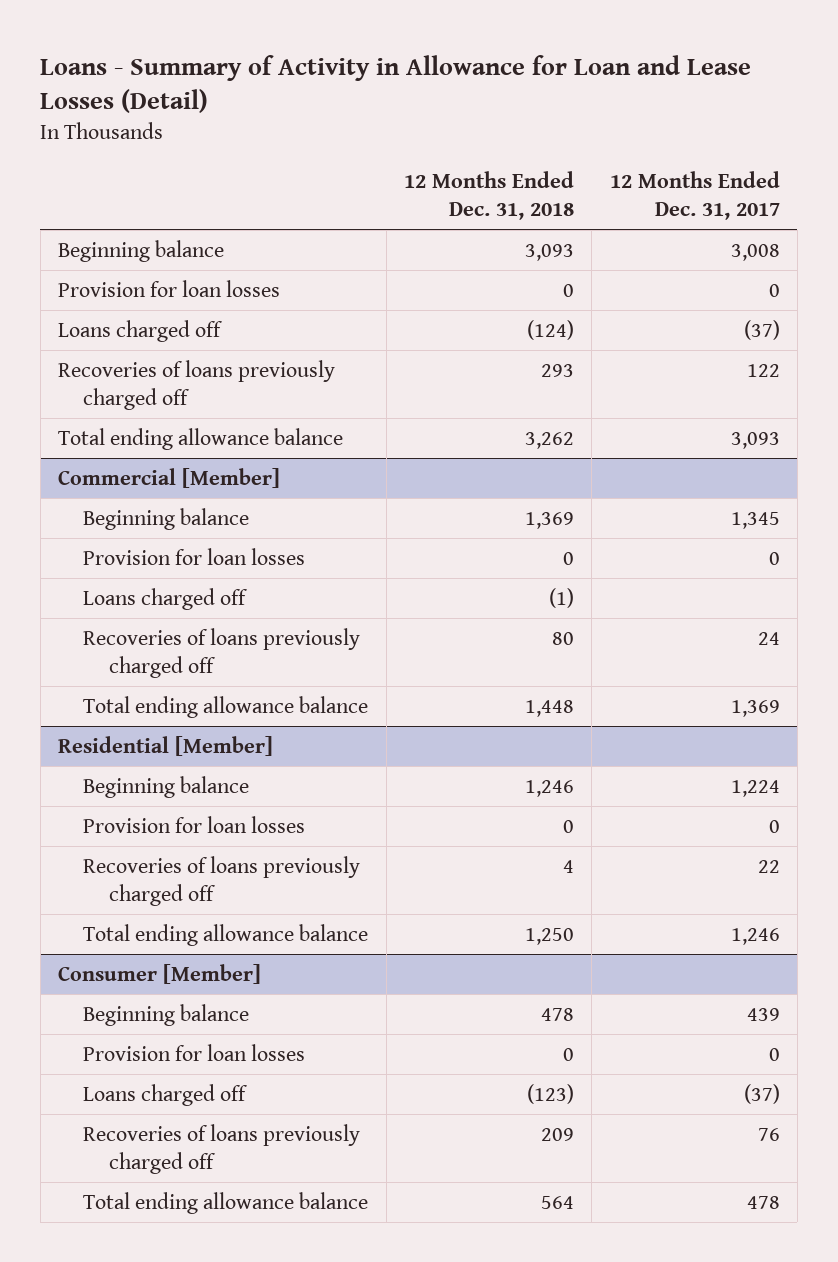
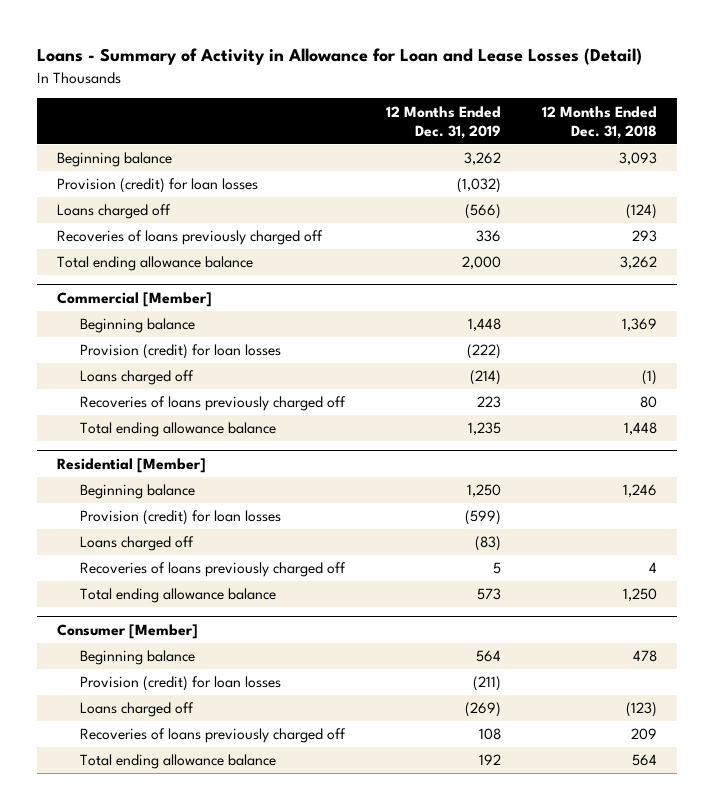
- | 12 Months Ended Dec. 31, 2018 | 12 Months Ended Dec. 31, 2017
+ | 12 Months Ended Dec. 31, 2019 | 12 Months Ended Dec. 31, 2018
- Provision for loan losses | 0 | 0
+ Provision (credit) for loan losses | (1,032) |
@ Commercial [Member]
- Provision for loan losses | 0 | 0
+ Provision (credit) for loan losses | (222) |
@ Residential [Member]
- Provision for loan losses | 0 | 0
+ Provision (credit) for loan losses | (599) |
+ Loans charged off | (83) |
@ Consumer [Member]
- Provision for loan losses | 0 | 0
+ Provision (credit) for loan losses | (211) |

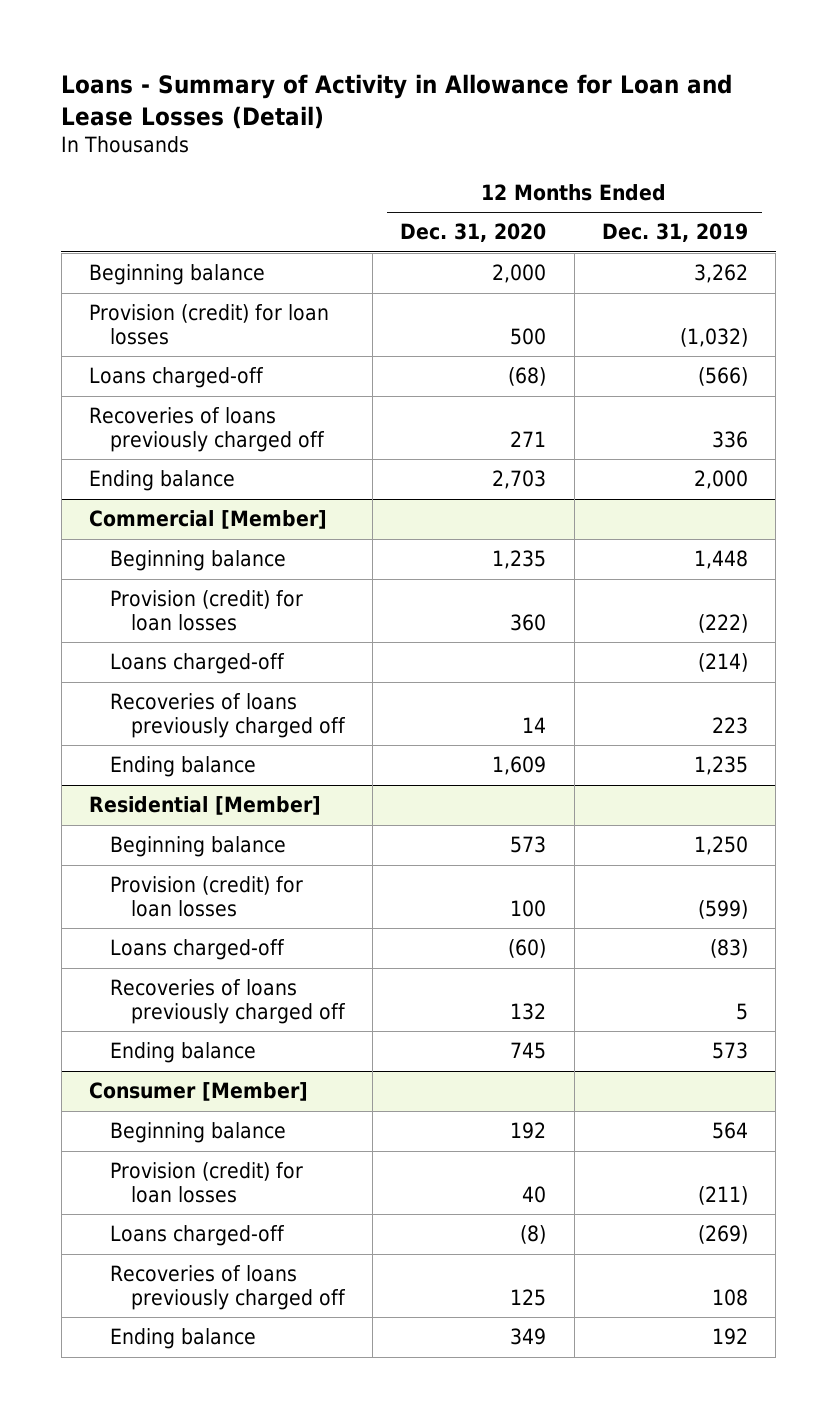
- | 12 Months Ended Dec. 31, 2019 | 12 Months Ended Dec. 31, 2018
+ | 12 Months Ended Dec. 31, 2020 | 12 Months Ended Dec. 31, 2019
- Loans charged off | (566) | (124)
+ Loans charged-off | (68) | (566)
- Total ending allowance balance | 2,000 | 3,262
+ Ending balance | 2,703 | 2,000
@ Commercial [Member]
- Loans charged off | (214) | (1)
+ Loans charged-off | | (214)
- Total ending allowance balance | 1,235 | 1,448
+ Ending balance | 1,609 | 1,235
@ Residential [Member]
- Loans charged off | (83) |
+ Loans charged-off | (60) | (83)
- Total ending allowance balance | 573 | 1,250
+ Ending balance | 745 | 573
@ Consumer [Member]
- Loans charged off | (269) | (123)
+ Loans charged-off | (8) | (269)
- Total ending allowance balance | 192 | 564
+ Ending balance | 349 | 192

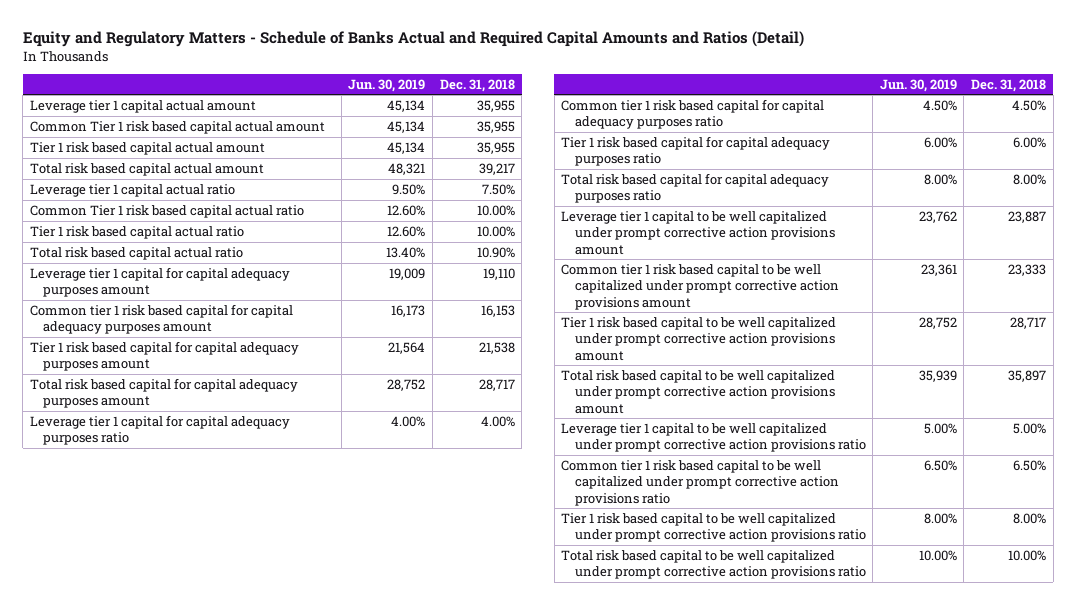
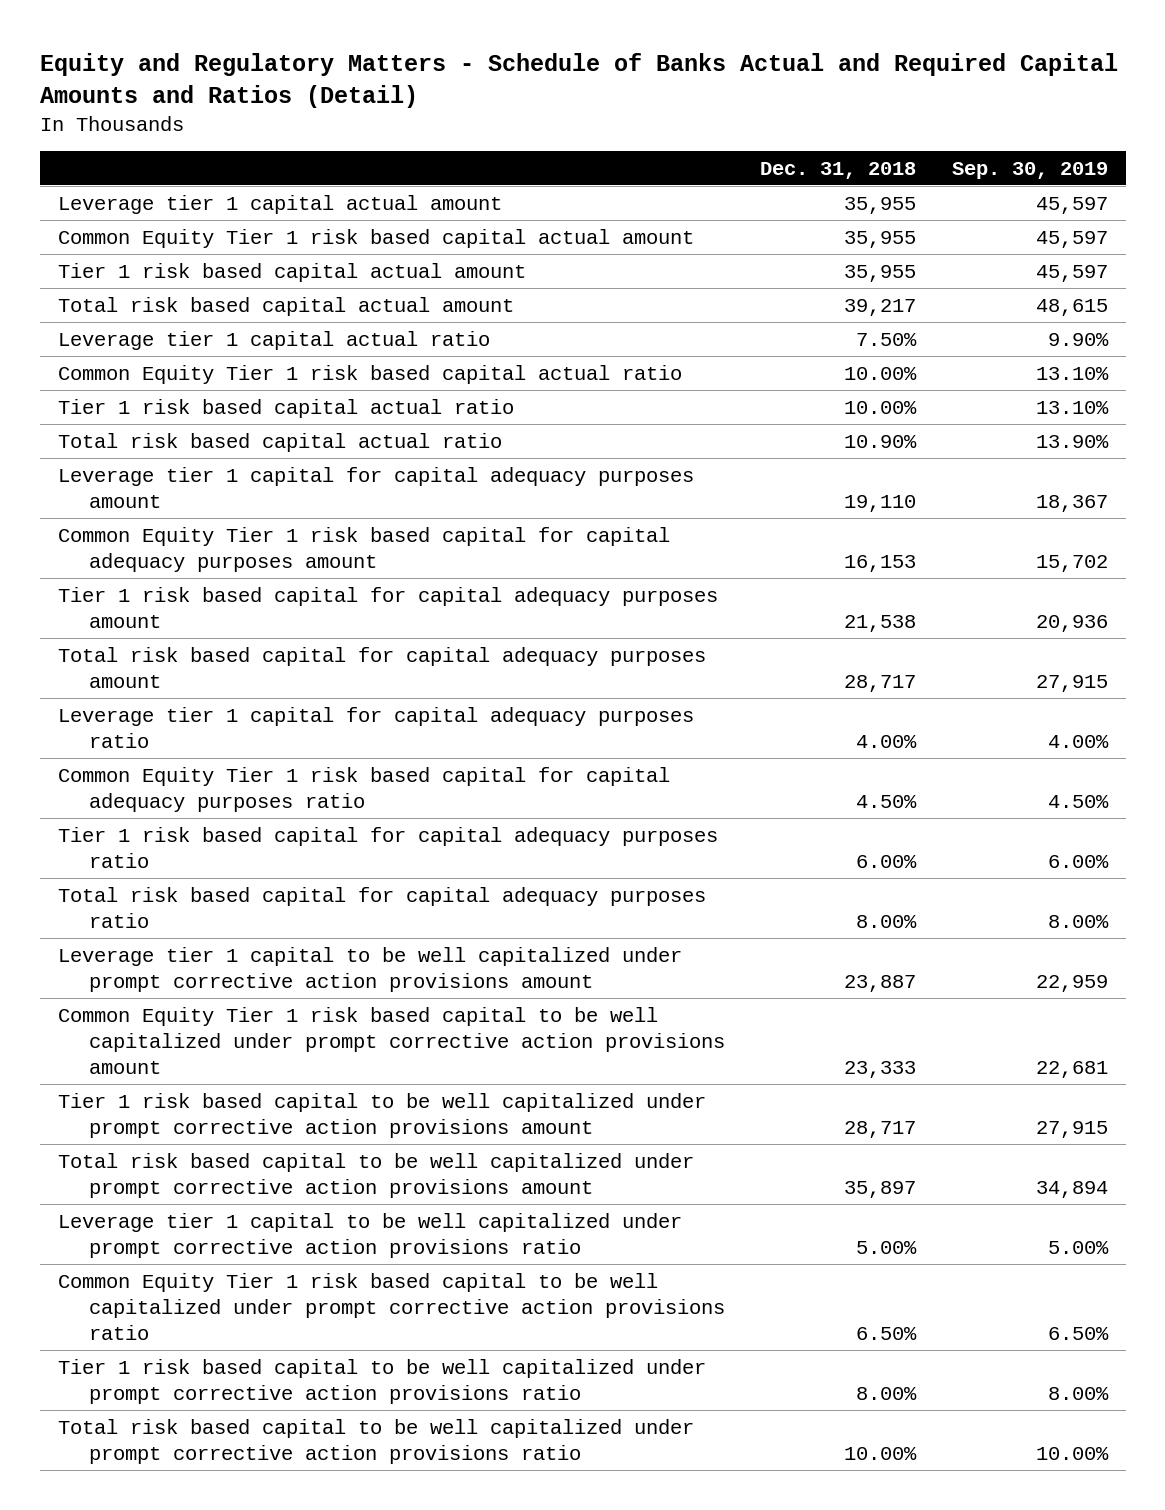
- | Jun. 30, 2019 | Dec. 31, 2018
+ | Dec. 31, 2018 | Sep. 30, 2019
- Common Tier 1 risk based capital actual amount | 45,134 | 35,955
+ Common Equity Tier 1 risk based capital actual amount | 35,955 | 45,597
- Common Tier 1 risk based capital actual ratio | 12.60% | 10.00%
+ Common Equity Tier 1 risk based capital actual ratio | 10.00% | 13.10%
- Common tier 1 risk based capital for capital adequacy purposes amount | 16,173 | 16,153
+ Common Equity Tier 1 risk based capital for capital adequacy purposes amount | 16,153 | 15,702
- Common tier 1 risk based capital for capital adequacy purposes ratio | 4.50% | 4.50%
+ Common Equity Tier 1 risk based capital for capital adequacy purposes ratio | 4.50% | 4.50%
- Common tier 1 risk based capital to be well capitalized under prompt corrective action provisions amount | 23,361 | 23,333
+ Common Equity Tier 1 risk based capital to be well capitalized under prompt corrective action provisions amount | 23,333 | 22,681
- Common tier 1 risk based capital to be well capitalized under prompt corrective action provisions ratio | 6.50% | 6.50%
+ Common Equity Tier 1 risk based capital to be well capitalized under prompt corrective action provisions ratio | 6.50% | 6.50%

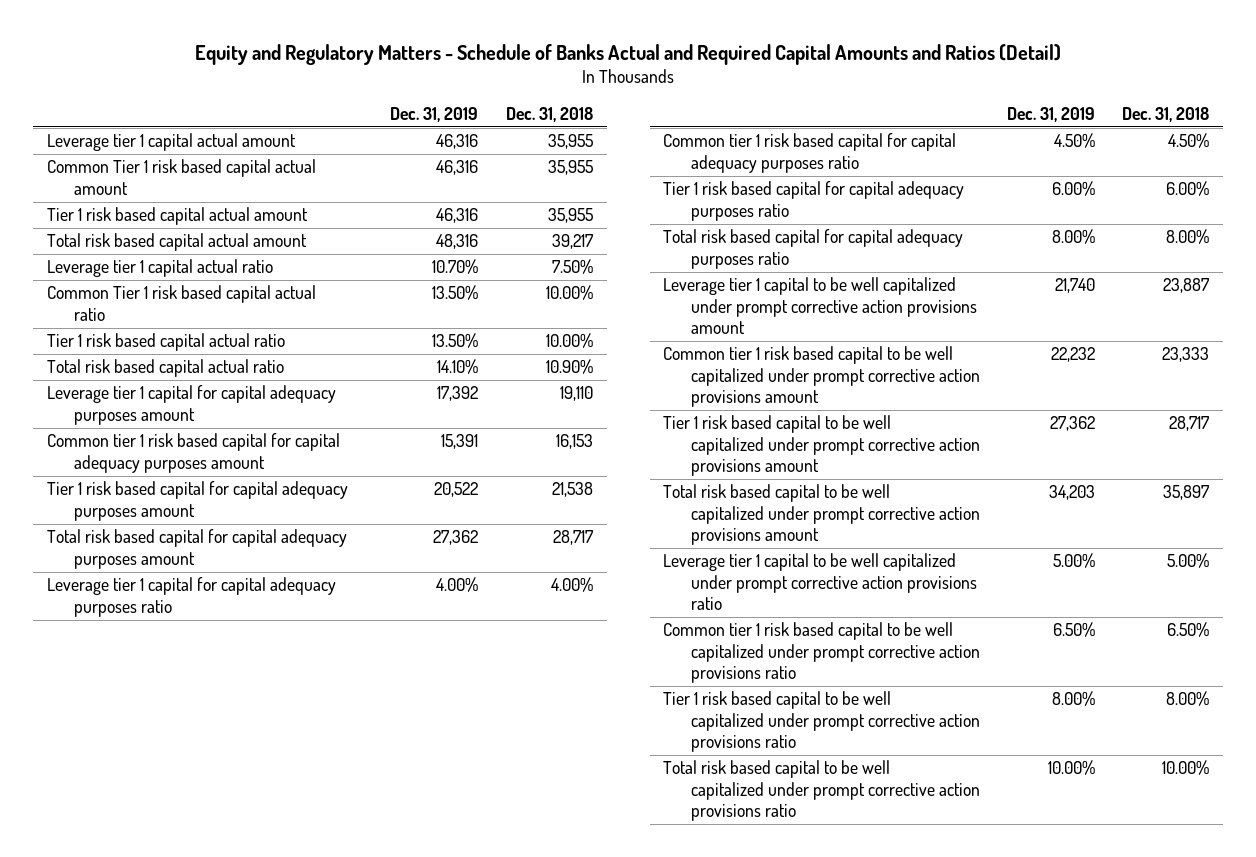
- | Dec. 31, 2018 | Sep. 30, 2019
+ | Dec. 31, 2019 | Dec. 31, 2018
- Common Equity Tier 1 risk based capital actual amount | 35,955 | 45,597
+ Common Tier 1 risk based capital actual amount | 46,316 | 35,955
- Common Equity Tier 1 risk based capital actual ratio | 10.00% | 13.10%
+ Common Tier 1 risk based capital actual ratio | 13.50% | 10.00%
- Common Equity Tier 1 risk based capital for capital adequacy purposes amount | 16,153 | 15,702
+ Common tier 1 risk based capital for capital adequacy purposes amount | 15,391 | 16,153
- Common Equity Tier 1 risk based capital for capital adequacy purposes ratio | 4.50% | 4.50%
+ Common tier 1 risk based capital for capital adequacy purposes ratio | 4.50% | 4.50%
- Common Equity Tier 1 risk based capital to be well capitalized under prompt corrective action provisions amount | 23,333 | 22,681
+ Common tier 1 risk based capital to be well capitalized under prompt corrective action provisions amount | 22,232 | 23,333
- Common Equity Tier 1 risk based capital to be well capitalized under prompt corrective action provisions ratio | 6.50% | 6.50%
+ Common tier 1 risk based capital to be well capitalized under prompt corrective action provisions ratio | 6.50% | 6.50%

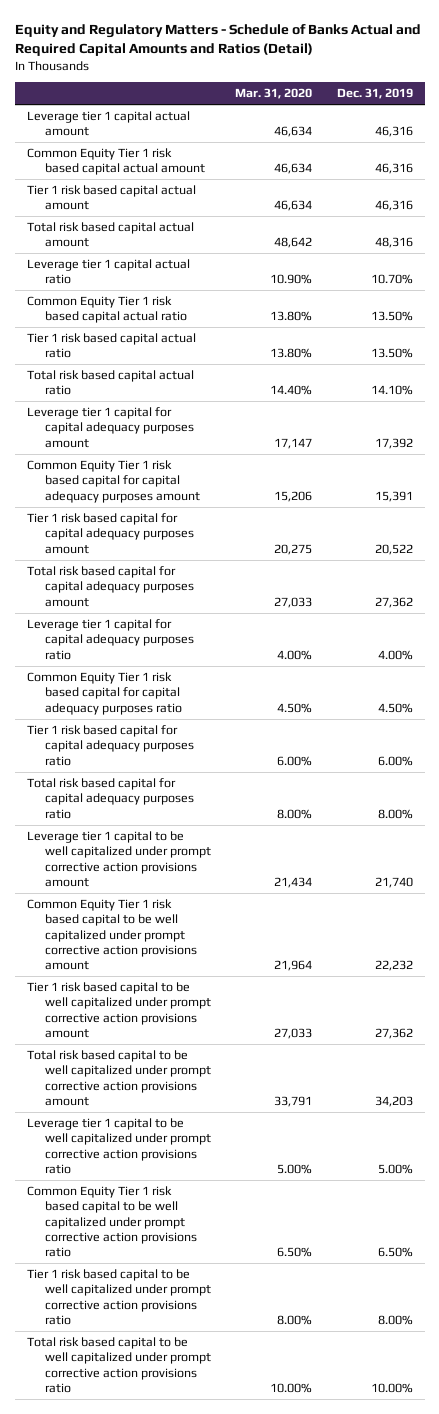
- | Dec. 31, 2019 | Dec. 31, 2018
+ | Mar. 31, 2020 | Dec. 31, 2019
- Common Tier 1 risk based capital actual amount | 46,316 | 35,955
+ Common Equity Tier 1 risk based capital actual amount | 46,634 | 46,316
- Common Tier 1 risk based capital actual ratio | 13.50% | 10.00%
+ Common Equity Tier 1 risk based capital actual ratio | 13.80% | 13.50%
- Common tier 1 risk based capital for capital adequacy purposes amount | 15,391 | 16,153
+ Common Equity Tier 1 risk based capital for capital adequacy purposes amount | 15,206 | 15,391
- Common tier 1 risk based capital for capital adequacy purposes ratio | 4.50% | 4.50%
+ Common Equity Tier 1 risk based capital for capital adequacy purposes ratio | 4.50% | 4.50%
- Common tier 1 risk based capital to be well capitalized under prompt corrective action provisions amount | 22,232 | 23,333
+ Common Equity Tier 1 risk based capital to be well capitalized under prompt corrective action provisions amount | 21,964 | 22,232
- Common tier 1 risk based capital to be well capitalized under prompt corrective action provisions ratio | 6.50% | 6.50%
+ Common Equity Tier 1 risk based capital to be well capitalized under prompt corrective action provisions ratio | 6.50% | 6.50%

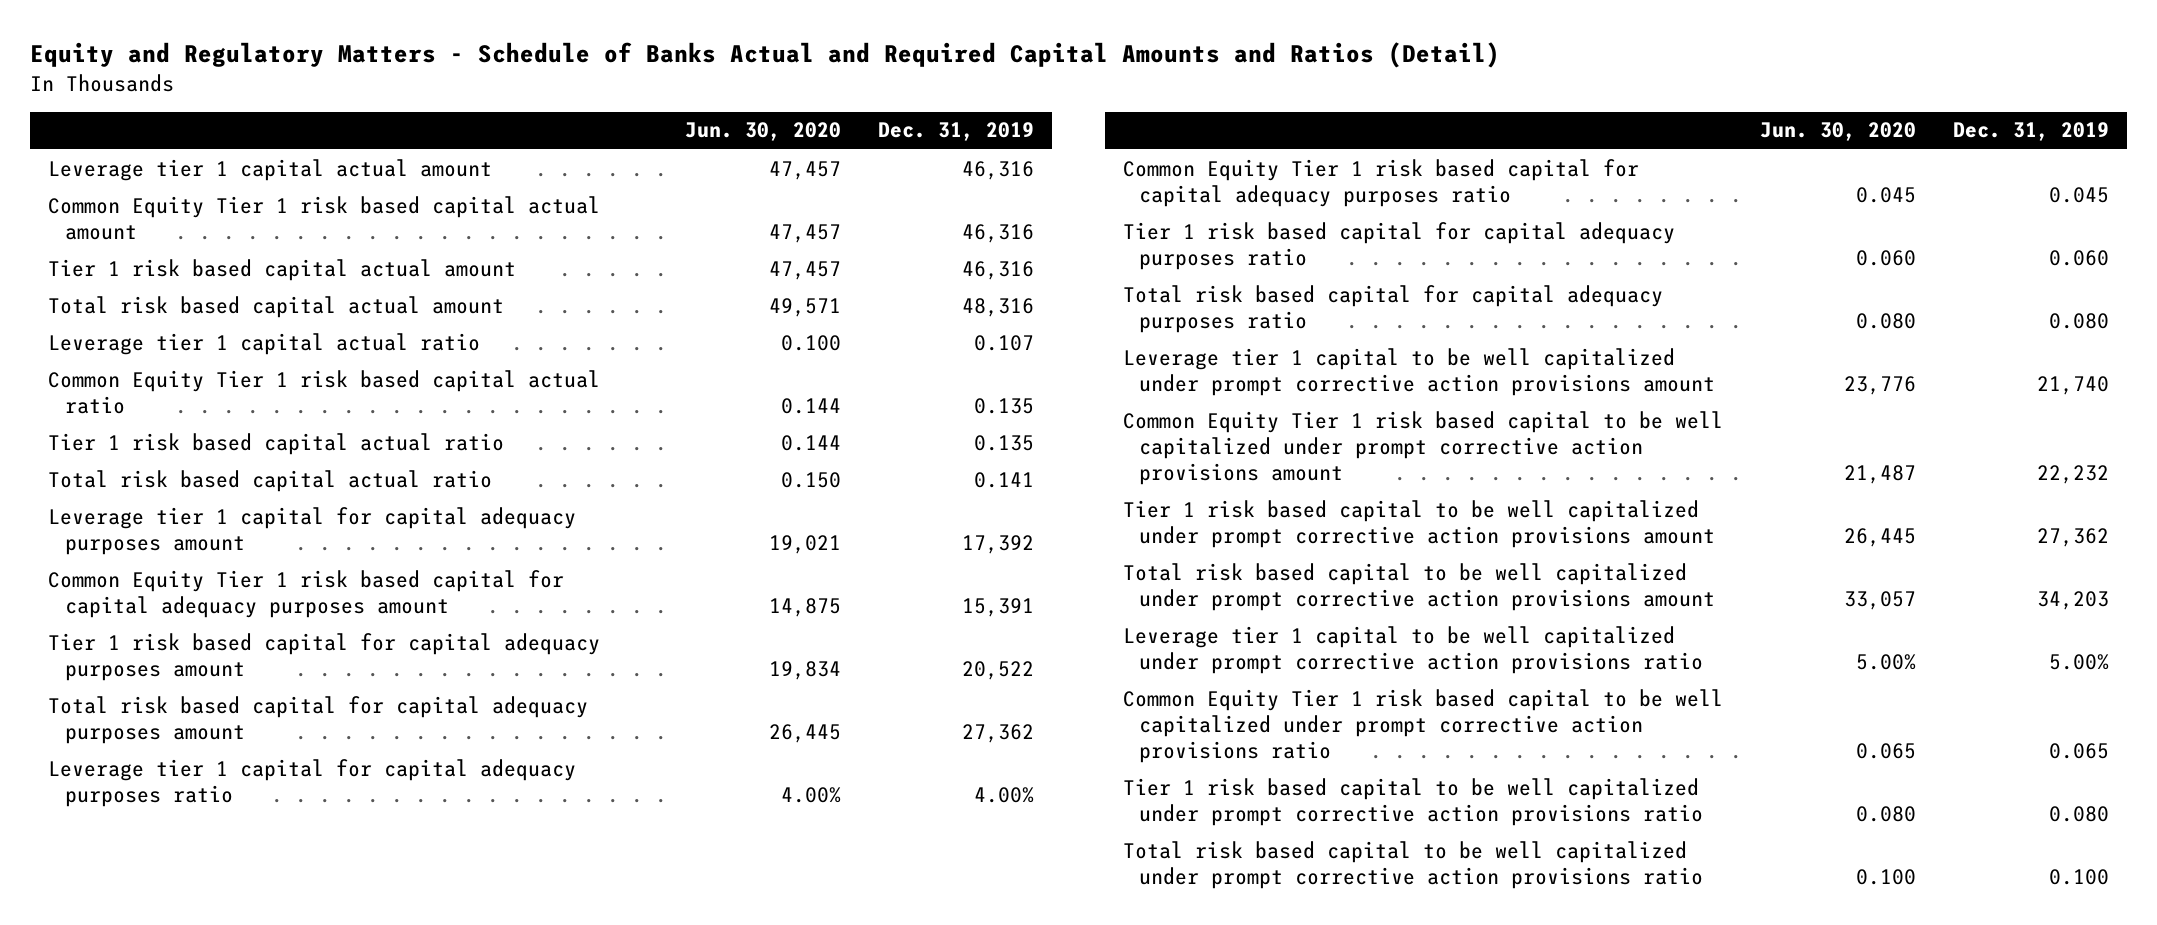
- | Mar. 31, 2020 | Dec. 31, 2019
+ | Jun. 30, 2020 | Dec. 31, 2019
- Leverage tier 1 capital actual ratio | 10.90% | 10.70%
- Common Equity Tier 1 risk based capital actual ratio | 13.80% | 13.50%
- Tier 1 risk based capital actual ratio | 13.80% | 13.50%
- Total risk based capital actual ratio | 14.40% | 14.10%
+ Leverage tier 1 capital actual ratio | 0.100 | 0.107
+ Common Equity Tier 1 risk based capital actual ratio | 0.144 | 0.135
+ Tier 1 risk based capital actual ratio | 0.144 | 0.135
+ Total risk based capital actual ratio | 0.150 | 0.141
- Common Equity Tier 1 risk based capital for capital adequacy purposes ratio | 4.50% | 4.50%
- Tier 1 risk based capital for capital adequacy purposes ratio | 6.00% | 6.00%
- Total risk based capital for capital adequacy purposes ratio | 8.00% | 8.00%
+ Common Equity Tier 1 risk based capital for capital adequacy purposes ratio | 0.045 | 0.045
+ Tier 1 risk based capital for capital adequacy purposes ratio | 0.060 | 0.060
+ Total risk based capital for capital adequacy purposes ratio | 0.080 | 0.080
- Common Equity Tier 1 risk based capital to be well capitalized under prompt corrective action provisions ratio | 6.50% | 6.50%
- Tier 1 risk based capital to be well capitalized under prompt corrective action provisions ratio | 8.00% | 8.00%
- Total risk based capital to be well capitalized under prompt corrective action provisions ratio | 10.00% | 10.00%
+ Common Equity Tier 1 risk based capital to be well capitalized under prompt corrective action provisions ratio | 0.065 | 0.065
+ Tier 1 risk based capital to be well capitalized under prompt corrective action provisions ratio | 0.080 | 0.080
+ Total risk based capital to be well capitalized under prompt corrective action provisions ratio | 0.100 | 0.100

